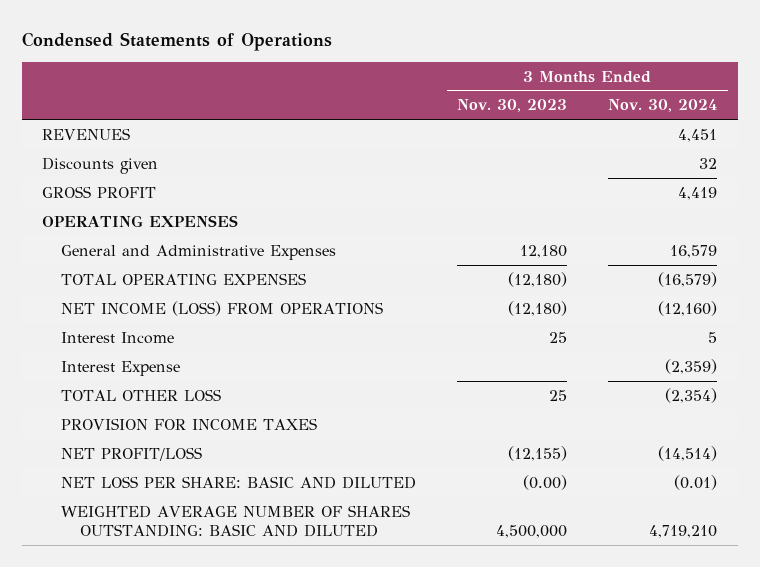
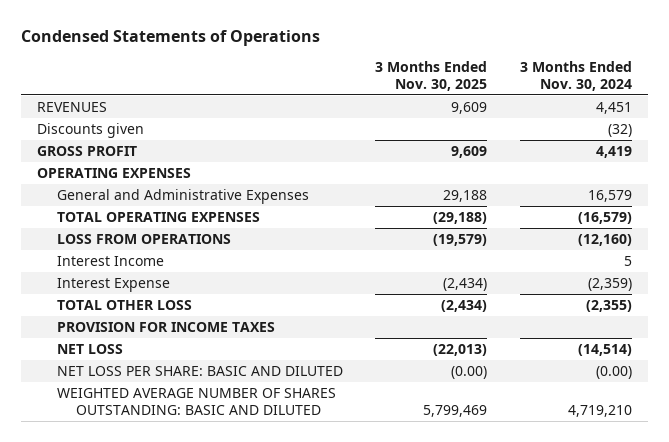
- | 3 Months Ended Nov. 30, 2023 | 3 Months Ended Nov. 30, 2024
+ | 3 Months Ended Nov. 30, 2025 | 3 Months Ended Nov. 30, 2024
- Discounts given | | 32
+ Discounts given | | (32)
- NET INCOME (LOSS) FROM OPERATIONS | (12,180) | (12,160)
+ LOSS FROM OPERATIONS | (19,579) | (12,160)
- TOTAL OTHER LOSS | 25 | (2,354)
+ TOTAL OTHER LOSS | (2,434) | (2,355)
- NET PROFIT/LOSS | (12,155) | (14,514)
- NET LOSS PER SHARE: BASIC AND DILUTED | (0.00) | (0.01)
+ NET LOSS | (22,013) | (14,514)
+ NET LOSS PER SHARE: BASIC AND DILUTED | (0.00) | (0.00)

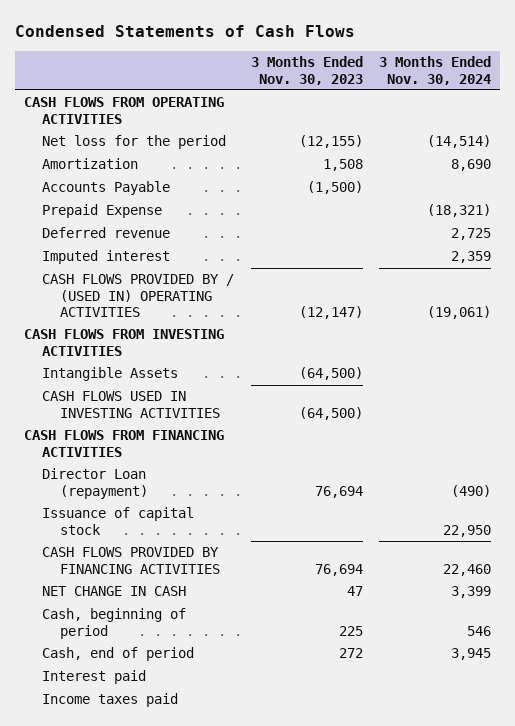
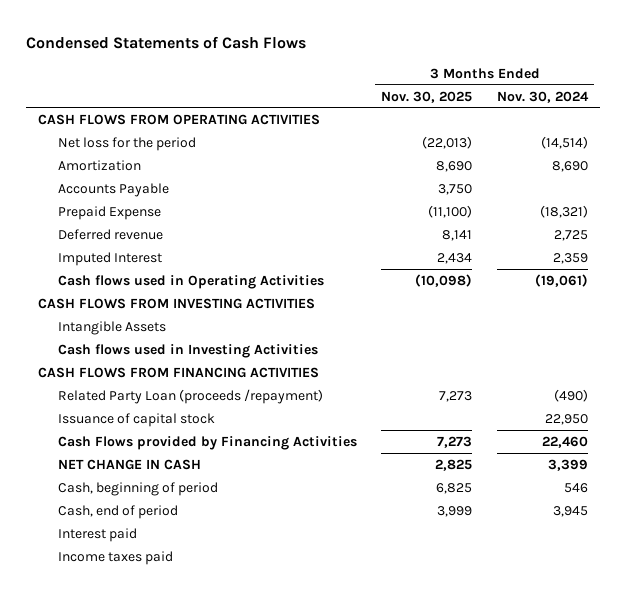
- | 3 Months Ended Nov. 30, 2023 | 3 Months Ended Nov. 30, 2024
+ | 3 Months Ended Nov. 30, 2025 | 3 Months Ended Nov. 30, 2024
- Imputed interest | | 2,359
- CASH FLOWS PROVIDED BY / (USED IN) OPERATING ACTIVITIES | (12,147) | (19,061)
+ Imputed Interest | 2,434 | 2,359
+ Cash flows used in Operating Activities | (10,098) | (19,061)
- CASH FLOWS USED IN INVESTING ACTIVITIES | (64,500) |
+ Cash flows used in Investing Activities
- Director Loan (repayment) | 76,694 | (490)
+ Related Party Loan (proceeds /repayment) | 7,273 | (490)
- CASH FLOWS PROVIDED BY FINANCING ACTIVITIES | 76,694 | 22,460
+ Cash Flows provided by Financing Activities | 7,273 | 22,460

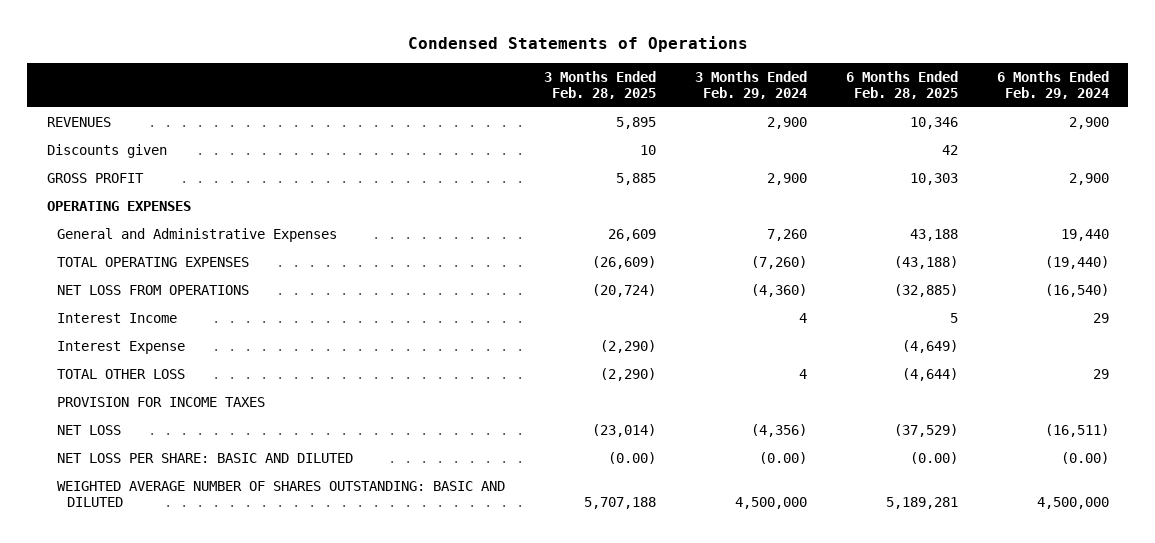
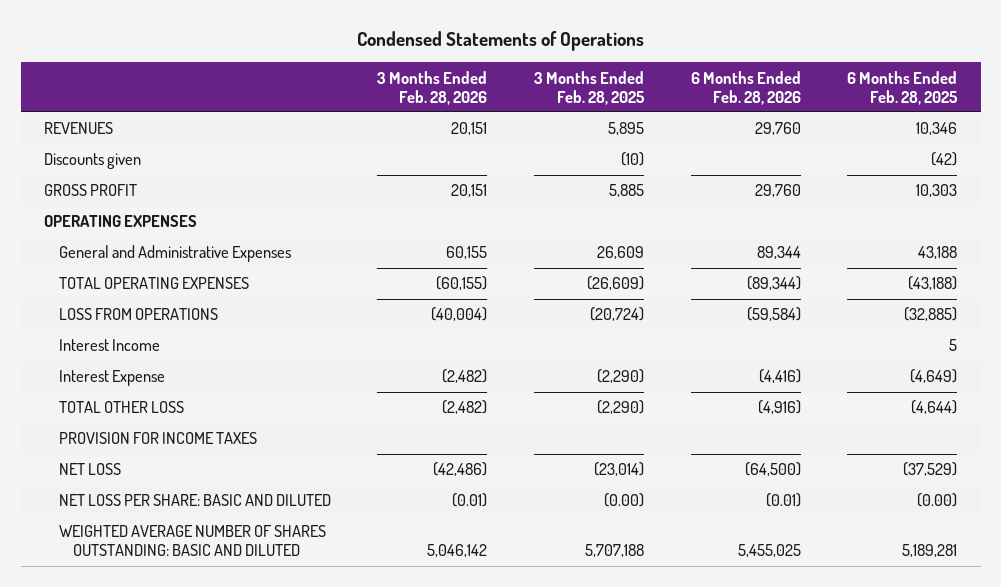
- | 3 Months Ended Feb. 28, 2025 | 3 Months Ended Feb. 29, 2024 | 6 Months Ended Feb. 28, 2025 | 6 Months Ended Feb. 29, 2024
+ | 3 Months Ended Feb. 28, 2026 | 3 Months Ended Feb. 28, 2025 | 6 Months Ended Feb. 28, 2026 | 6 Months Ended Feb. 28, 2025
- Discounts given | 10 | | 42 |
+ Discounts given | | (10) | | (42)
- NET LOSS FROM OPERATIONS | (20,724) | (4,360) | (32,885) | (16,540)
+ LOSS FROM OPERATIONS | (40,004) | (20,724) | (59,584) | (32,885)

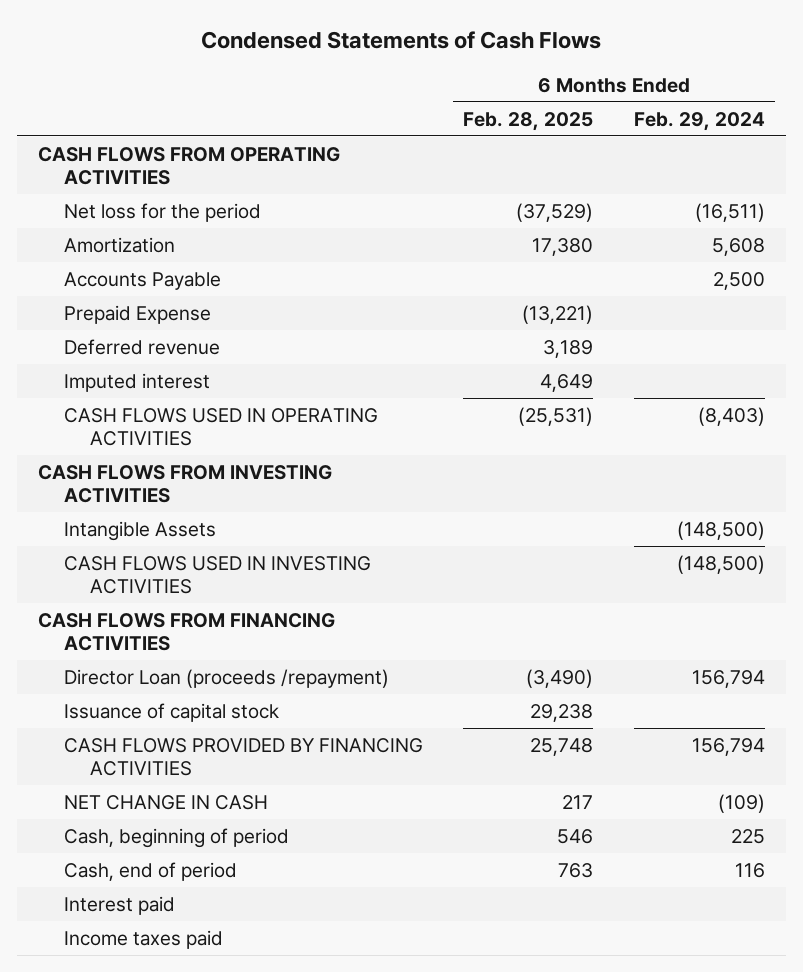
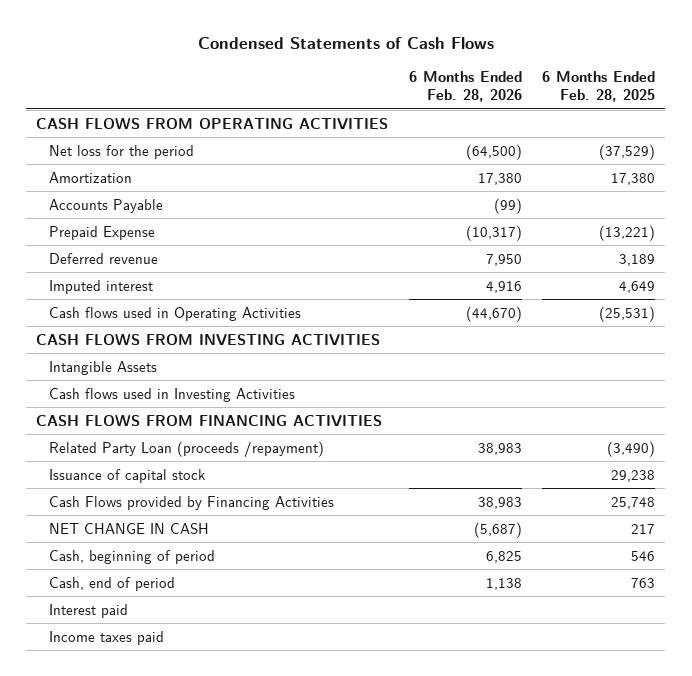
- | 6 Months Ended Feb. 28, 2025 | 6 Months Ended Feb. 29, 2024
+ | 6 Months Ended Feb. 28, 2026 | 6 Months Ended Feb. 28, 2025
- CASH FLOWS USED IN OPERATING ACTIVITIES | (25,531) | (8,403)
+ Cash flows used in Operating Activities | (44,670) | (25,531)
- CASH FLOWS USED IN INVESTING ACTIVITIES | | (148,500)
+ Cash flows used in Investing Activities
- Director Loan (proceeds /repayment) | (3,490) | 156,794
+ Related Party Loan (proceeds /repayment) | 38,983 | (3,490)
- CASH FLOWS PROVIDED BY FINANCING ACTIVITIES | 25,748 | 156,794
+ Cash Flows provided by Financing Activities | 38,983 | 25,748

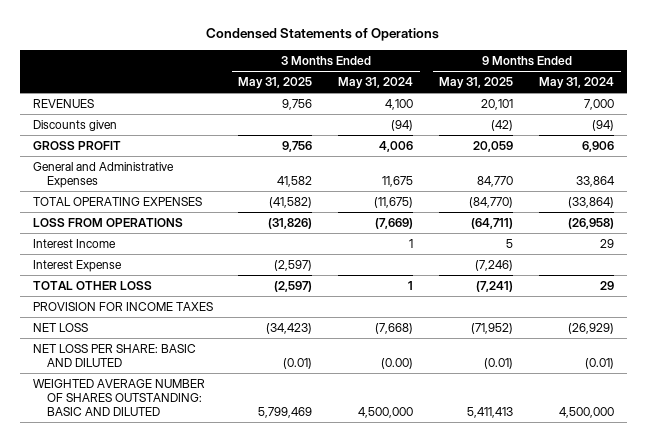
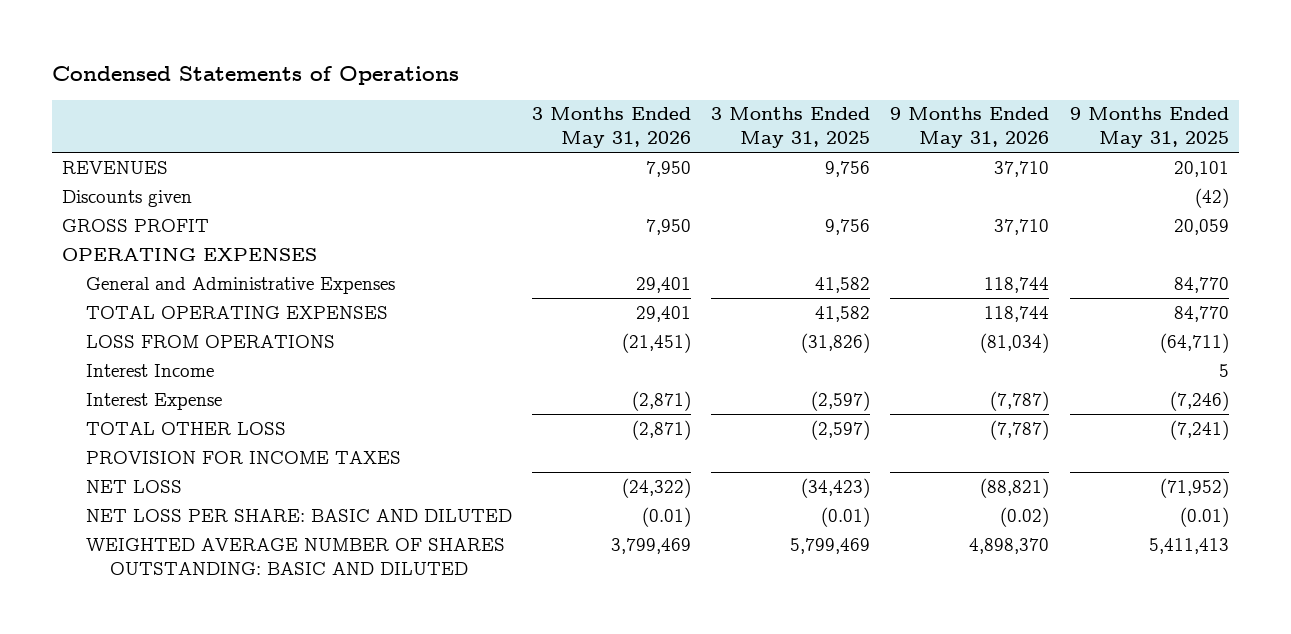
- | 3 Months Ended May 31, 2025 | 3 Months Ended May 31, 2024 | 9 Months Ended May 31, 2025 | 9 Months Ended May 31, 2024
+ | 3 Months Ended May 31, 2026 | 3 Months Ended May 31, 2025 | 9 Months Ended May 31, 2026 | 9 Months Ended May 31, 2025
+ OPERATING EXPENSES
- TOTAL OPERATING EXPENSES | (41,582) | (11,675) | (84,770) | (33,864)
+ TOTAL OPERATING EXPENSES | 29,401 | 41,582 | 118,744 | 84,770

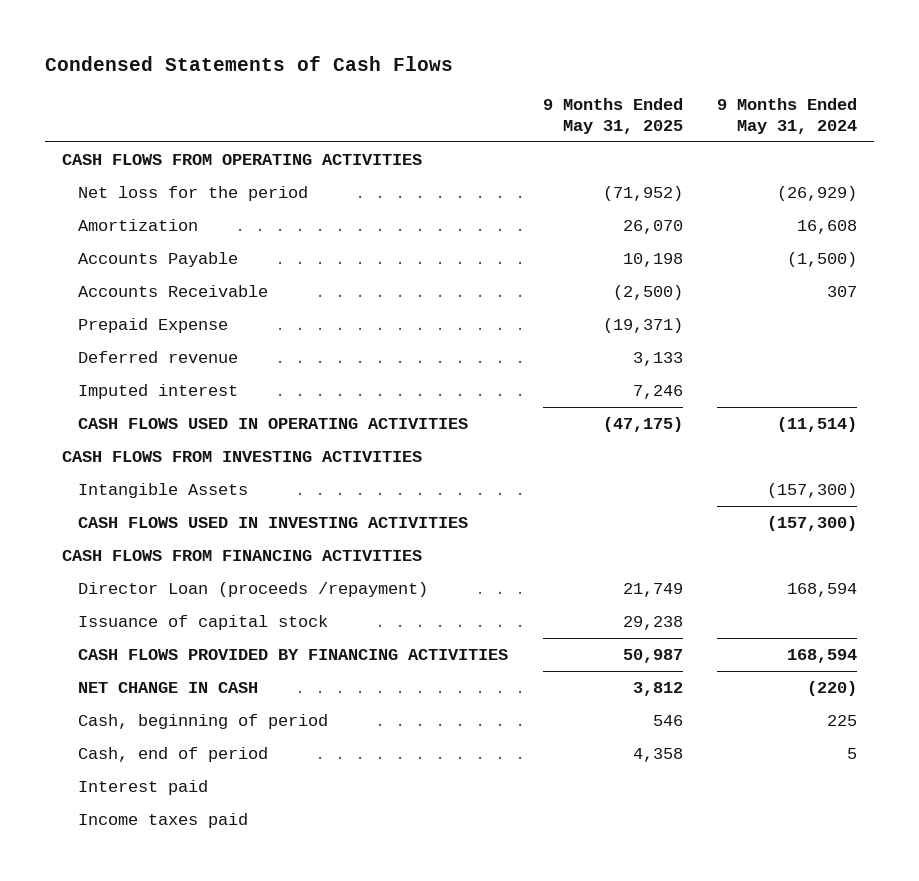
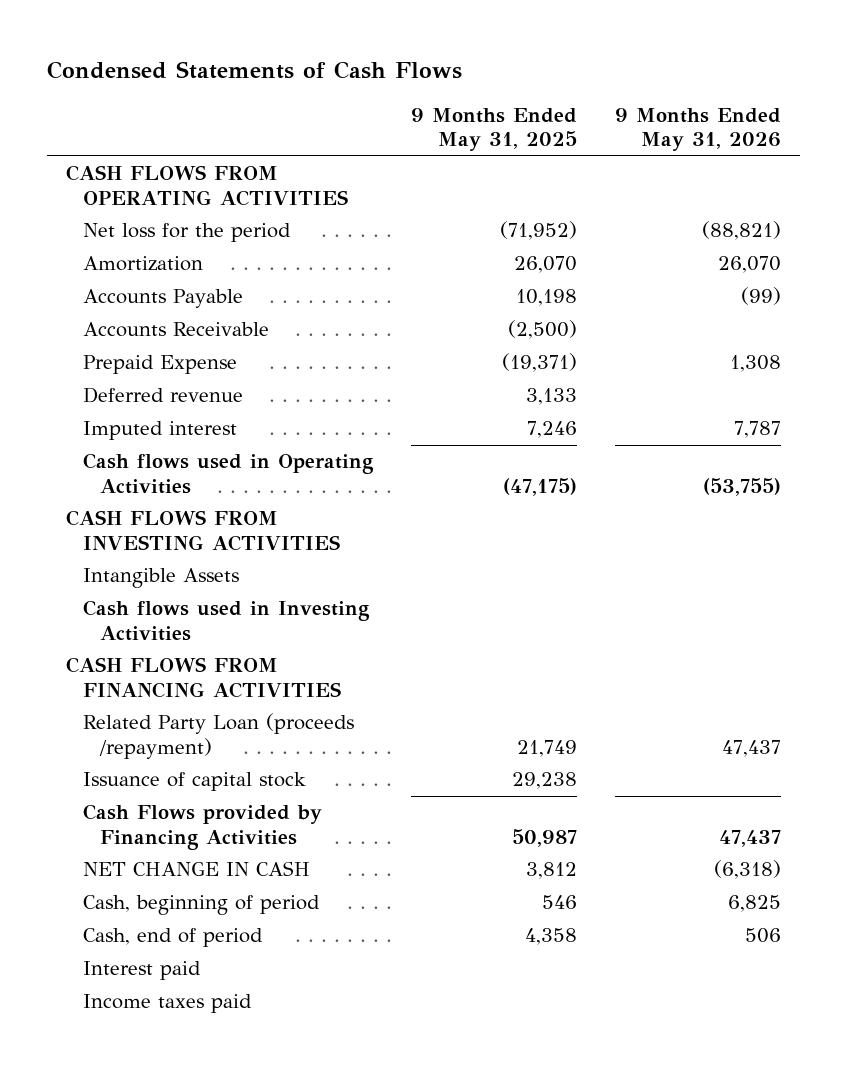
- | 9 Months Ended May 31, 2025 | 9 Months Ended May 31, 2024
+ | 9 Months Ended May 31, 2025 | 9 Months Ended May 31, 2026
- CASH FLOWS USED IN OPERATING ACTIVITIES | (47,175) | (11,514)
+ Cash flows used in Operating Activities | (47,175) | (53,755)
- CASH FLOWS USED IN INVESTING ACTIVITIES | | (157,300)
+ Cash flows used in Investing Activities
- Director Loan (proceeds /repayment) | 21,749 | 168,594
+ Related Party Loan (proceeds /repayment) | 21,749 | 47,437
- CASH FLOWS PROVIDED BY FINANCING ACTIVITIES | 50,987 | 168,594
+ Cash Flows provided by Financing Activities | 50,987 | 47,437

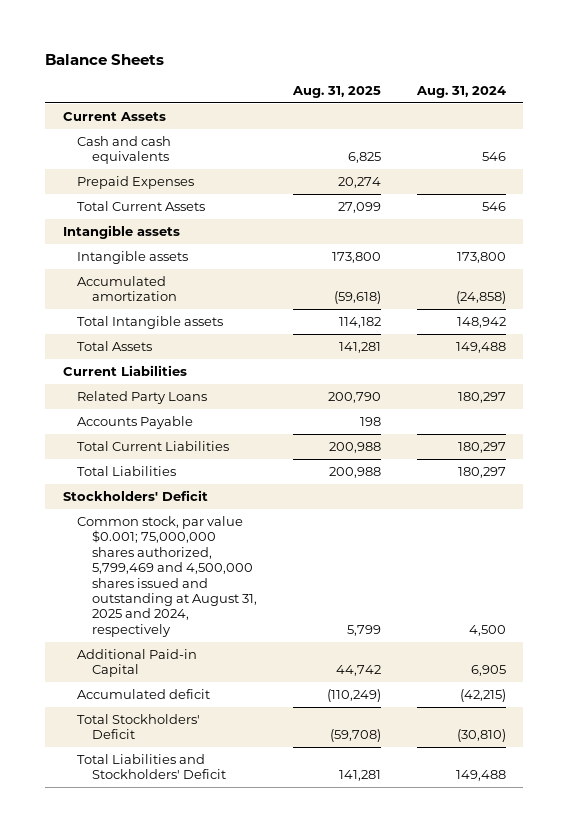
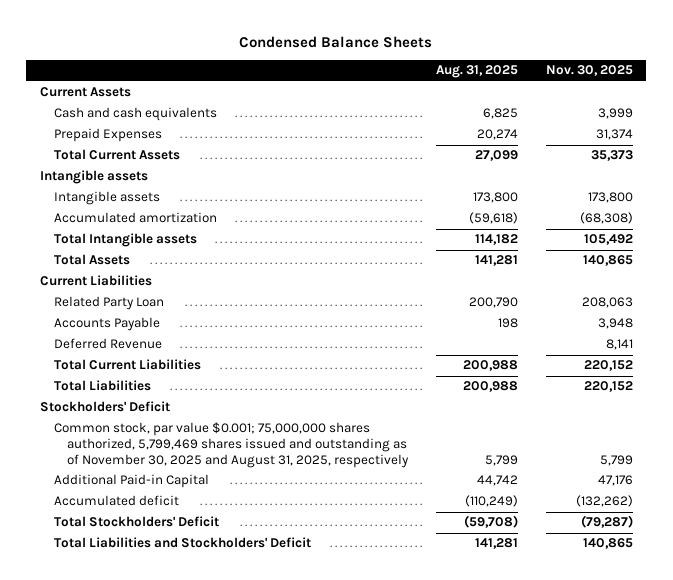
- Balance Sheets
+ Condensed Balance Sheets
- | Aug. 31, 2025 | Aug. 31, 2024
+ | Aug. 31, 2025 | Nov. 30, 2025
- Related Party Loans | 200,790 | 180,297
+ Related Party Loan | 200,790 | 208,063
+ Deferred Revenue | | 8,141
- Common stock, par value $0.001; 75,000,000 shares authorized, 5,799,469 and 4,500,000 shares issued and outstanding at August 31, 2025 and 2024, respectively | 5,799 | 4,500
+ Common stock, par value $0.001; 75,000,000 shares authorized, 5,799,469 shares issued and outstanding as of November 30, 2025 and August 31, 2025, respectively | 5,799 | 5,799

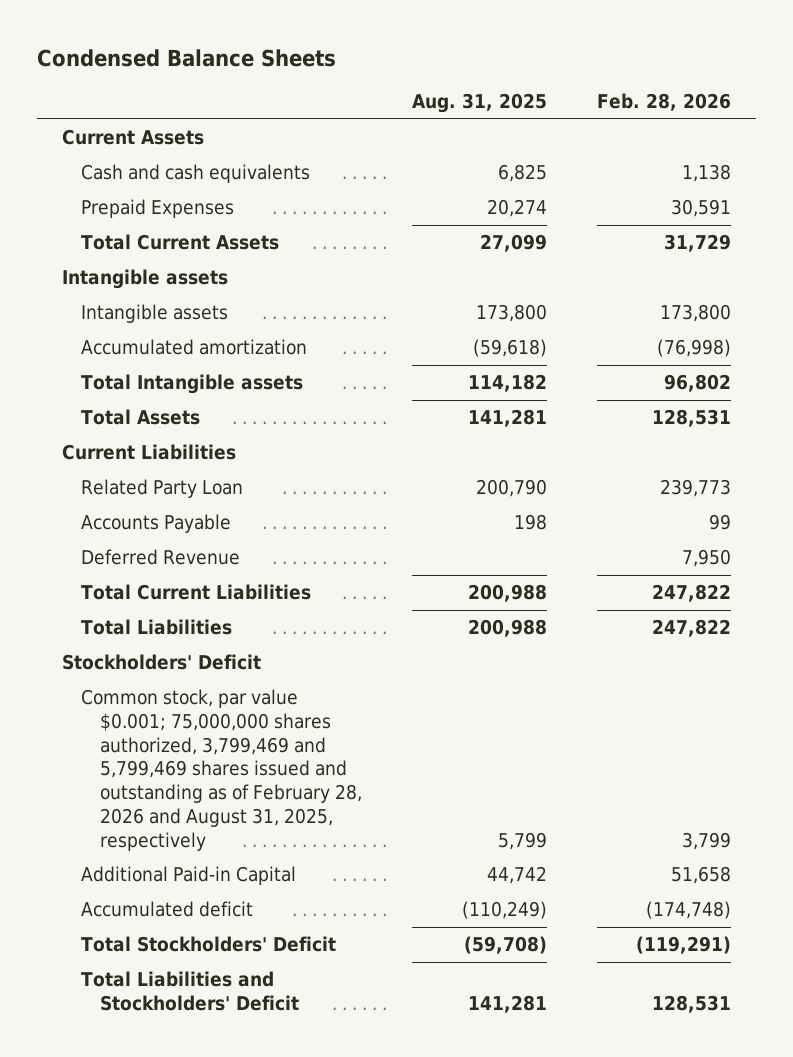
- | Aug. 31, 2025 | Nov. 30, 2025
+ | Aug. 31, 2025 | Feb. 28, 2026
- Common stock, par value $0.001; 75,000,000 shares authorized, 5,799,469 shares issued and outstanding as of November 30, 2025 and August 31, 2025, respectively | 5,799 | 5,799
+ Common stock, par value $0.001; 75,000,000 shares authorized, 3,799,469 and 5,799,469 shares issued and outstanding as of February 28, 2026 and August 31, 2025, respectively | 5,799 | 3,799

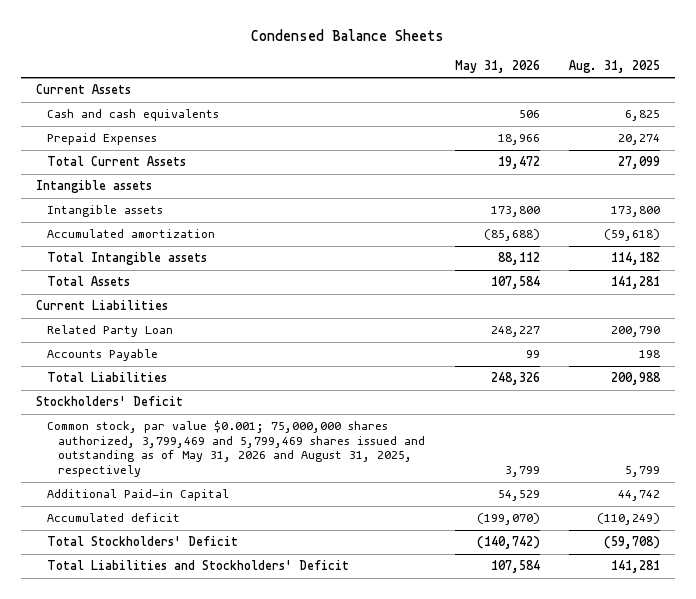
- | Aug. 31, 2025 | Feb. 28, 2026
+ | May 31, 2026 | Aug. 31, 2025
- Deferred Revenue | | 7,950
- Total Current Liabilities | 200,988 | 247,822
- Common stock, par value $0.001; 75,000,000 shares authorized, 3,799,469 and 5,799,469 shares issued and outstanding as of February 28, 2026 and August 31, 2025, respectively | 5,799 | 3,799
+ Common stock, par value $0.001; 75,000,000 shares authorized, 3,799,469 and 5,799,469 shares issued and outstanding as of May 31, 2026 and August 31, 2025, respectively | 3,799 | 5,799

